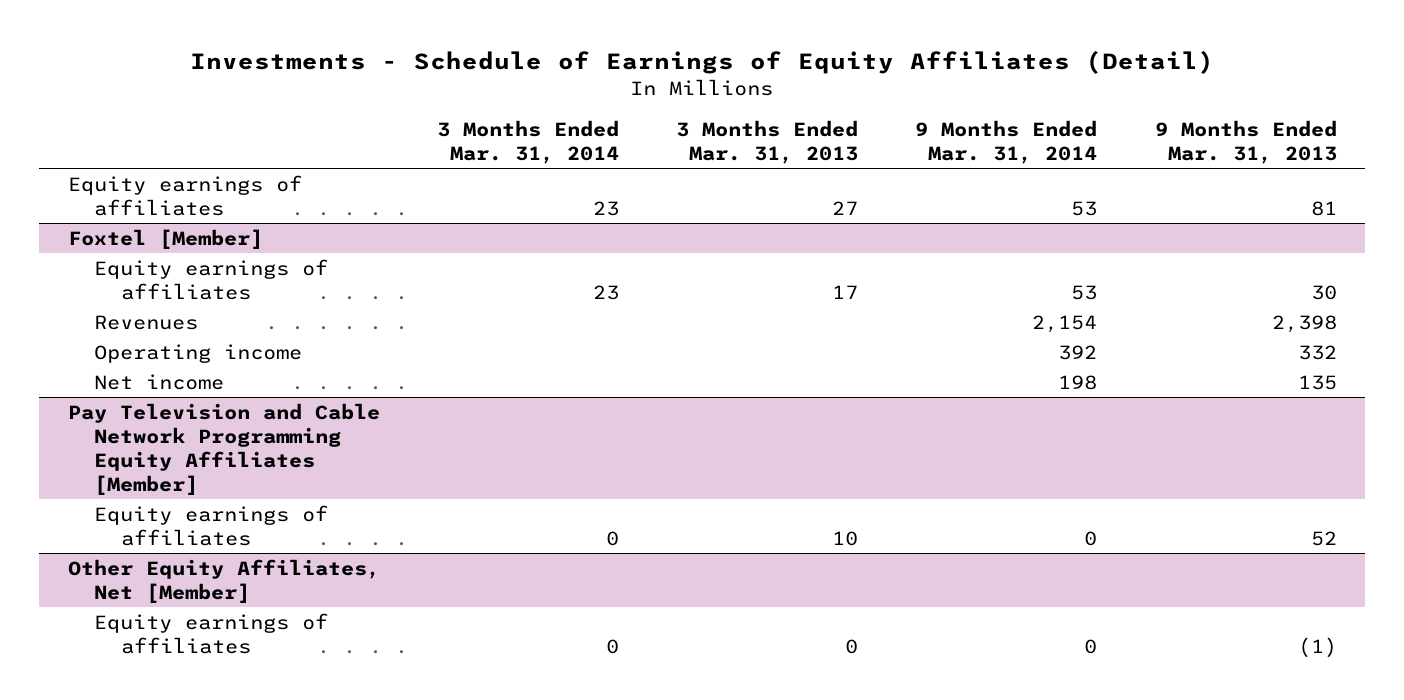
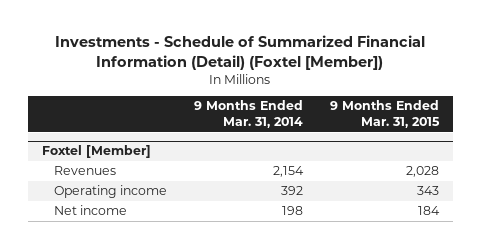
- Investments - Schedule of Earnings of Equity Affiliates (Detail)
+ Investments - Schedule of Summarized Financial Information (Detail) (Foxtel [Member])
- | 3 Months Ended Mar. 31, 2014 | 3 Months Ended Mar. 31, 2013 | 9 Months Ended Mar. 31, 2014 | 9 Months Ended Mar. 31, 2013
+ | 9 Months Ended Mar. 31, 2014 | 9 Months Ended Mar. 31, 2015
- Equity earnings of affiliates | 23 | 27 | 53 | 81
@ Foxtel [Member]
- Equity earnings of affiliates | 23 | 17 | 53 | 30
- Pay Television and Cable Network Programming Equity Affiliates [Member]
- Equity earnings of affiliates | 0 | 10 | 0 | 52
- Other Equity Affiliates, Net [Member]
- Equity earnings of affiliates | 0 | 0 | 0 | (1)

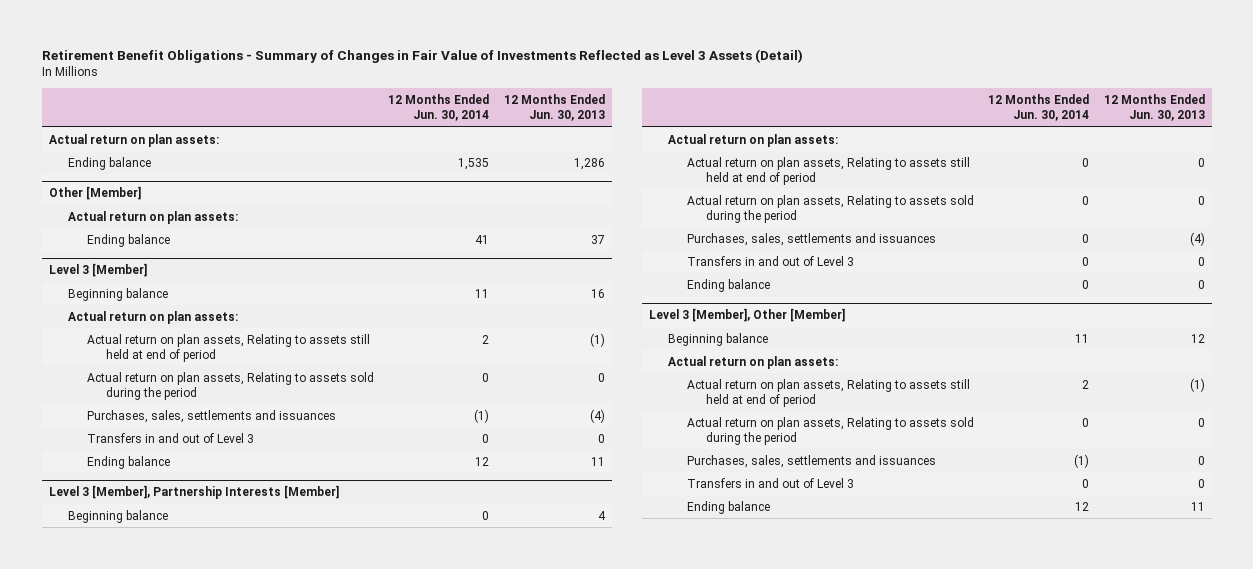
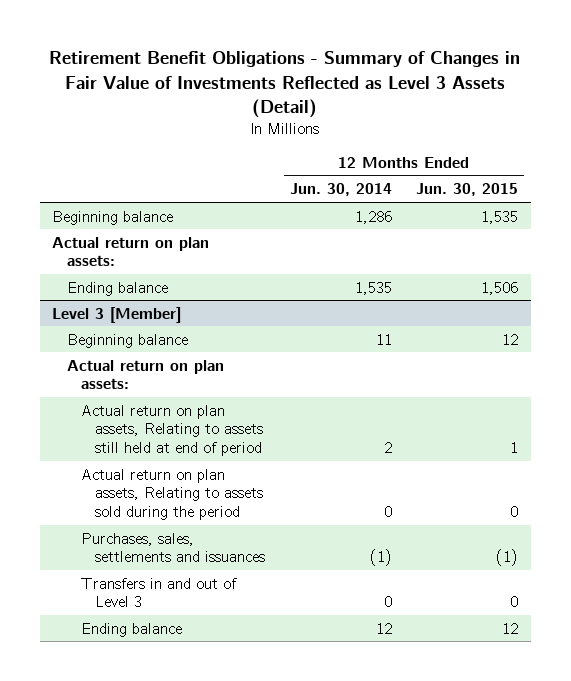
- | 12 Months Ended Jun. 30, 2014 | 12 Months Ended Jun. 30, 2013
+ | 12 Months Ended Jun. 30, 2014 | 12 Months Ended Jun. 30, 2015
+ Beginning balance | 1,286 | 1,535
- Other [Member]
- Actual return on plan assets:
- Ending balance | 41 | 37
- Level 3 [Member], Partnership Interests [Member]
- Beginning balance | 0 | 4
- Actual return on plan assets:
- Actual return on plan assets, Relating to assets still held at end of period | 0 | 0
- Actual return on plan assets, Relating to assets sold during the period | 0 | 0
- Purchases, sales, settlements and issuances | 0 | (4)
- Transfers in and out of Level 3 | 0 | 0
- Ending balance | 0 | 0
- Level 3 [Member], Other [Member]
- Beginning balance | 11 | 12
- Actual return on plan assets:
- Actual return on plan assets, Relating to assets still held at end of period | 2 | (1)
- Actual return on plan assets, Relating to assets sold during the period | 0 | 0
- Purchases, sales, settlements and issuances | (1) | 0
- Transfers in and out of Level 3 | 0 | 0
- Ending balance | 12 | 11

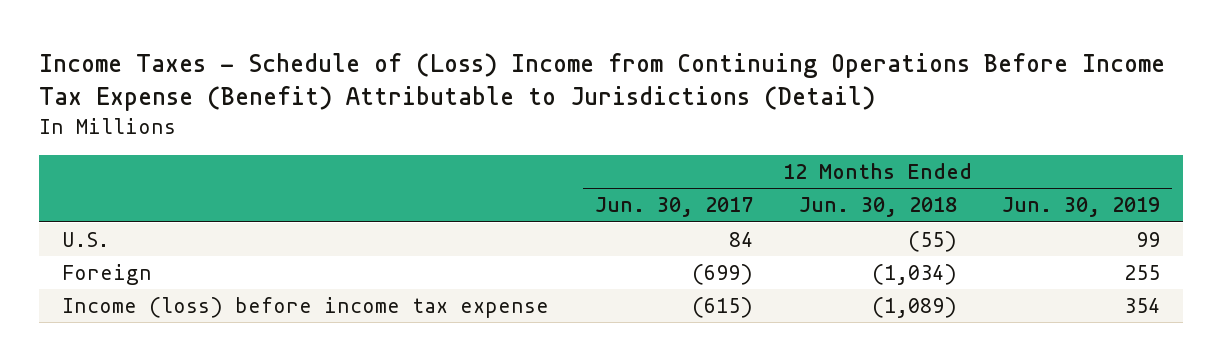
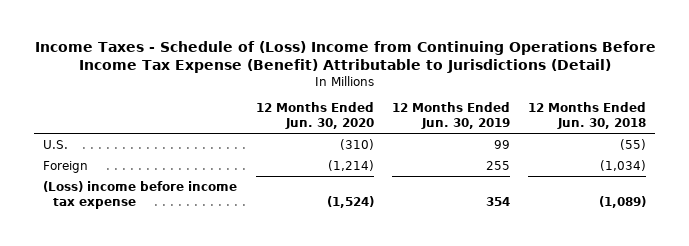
- | 12 Months Ended Jun. 30, 2017 | 12 Months Ended Jun. 30, 2018 | 12 Months Ended Jun. 30, 2019
+ | 12 Months Ended Jun. 30, 2020 | 12 Months Ended Jun. 30, 2019 | 12 Months Ended Jun. 30, 2018
- Income (loss) before income tax expense | (615) | (1,089) | 354
+ (Loss) income before income tax expense | (1,524) | 354 | (1,089)

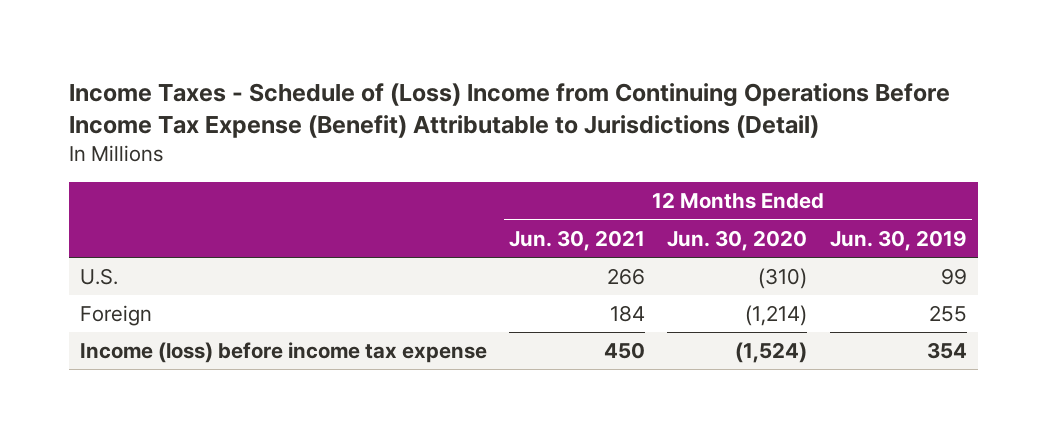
- | 12 Months Ended Jun. 30, 2020 | 12 Months Ended Jun. 30, 2019 | 12 Months Ended Jun. 30, 2018
+ | 12 Months Ended Jun. 30, 2021 | 12 Months Ended Jun. 30, 2020 | 12 Months Ended Jun. 30, 2019
- (Loss) income before income tax expense | (1,524) | 354 | (1,089)
+ Income (loss) before income tax expense | 450 | (1,524) | 354

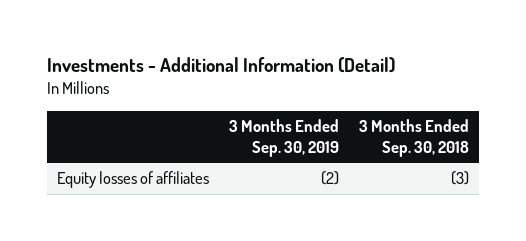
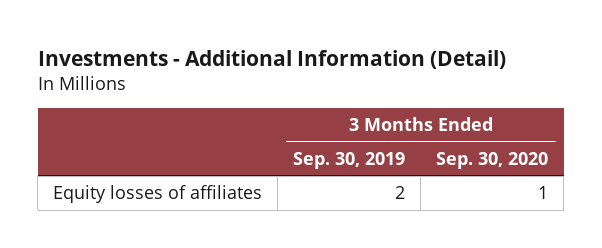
- | 3 Months Ended Sep. 30, 2019 | 3 Months Ended Sep. 30, 2018
+ | 3 Months Ended Sep. 30, 2019 | 3 Months Ended Sep. 30, 2020
- Equity losses of affiliates | (2) | (3)
+ Equity losses of affiliates | 2 | 1

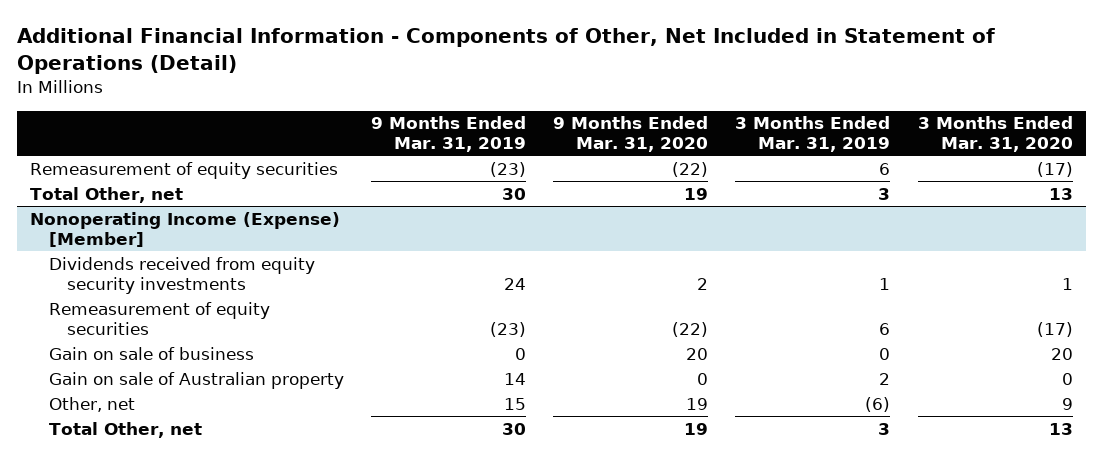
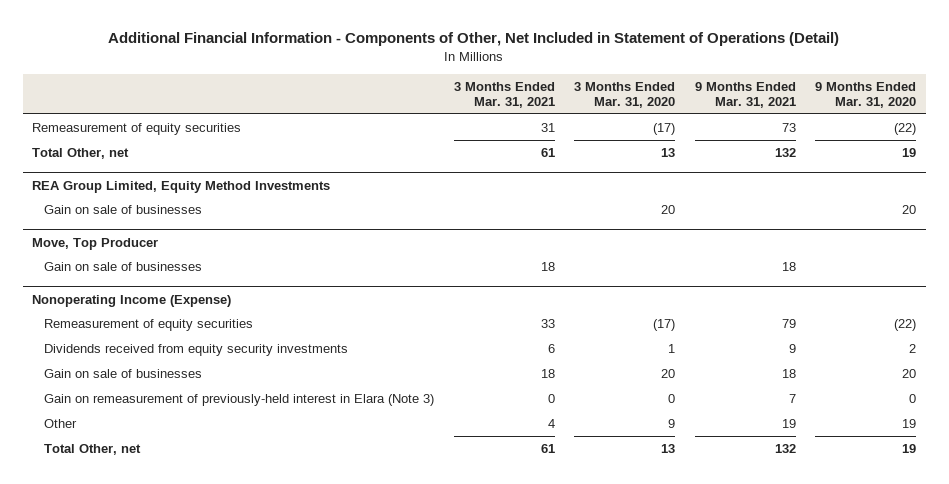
- | 9 Months Ended Mar. 31, 2019 | 9 Months Ended Mar. 31, 2020 | 3 Months Ended Mar. 31, 2019 | 3 Months Ended Mar. 31, 2020
+ | 3 Months Ended Mar. 31, 2021 | 3 Months Ended Mar. 31, 2020 | 9 Months Ended Mar. 31, 2021 | 9 Months Ended Mar. 31, 2020
- Nonoperating Income (Expense) [Member]
- Dividends received from equity security investments | 24 | 2 | 1 | 1
+ REA Group Limited, Equity Method Investments
+ Gain on sale of businesses | | 20 | | 20
+ Move, Top Producer
+ Gain on sale of businesses | 18 | | 18 |
+ Nonoperating Income (Expense)
- Gain on sale of business | 0 | 20 | 0 | 20
- Gain on sale of Australian property | 14 | 0 | 2 | 0
- Other, net | 15 | 19 | (6) | 9
+ Dividends received from equity security investments | 6 | 1 | 9 | 2
+ Gain on sale of businesses | 18 | 20 | 18 | 20
+ Gain on remeasurement of previously-held interest in Elara (Note 3) | 0 | 0 | 7 | 0
+ Other | 4 | 9 | 19 | 19

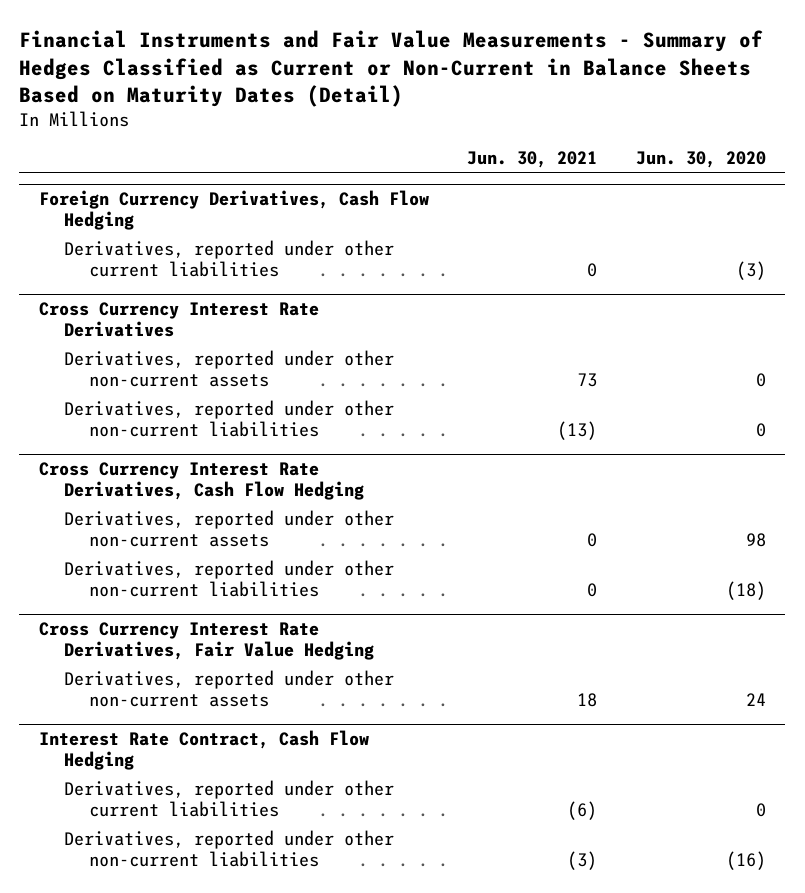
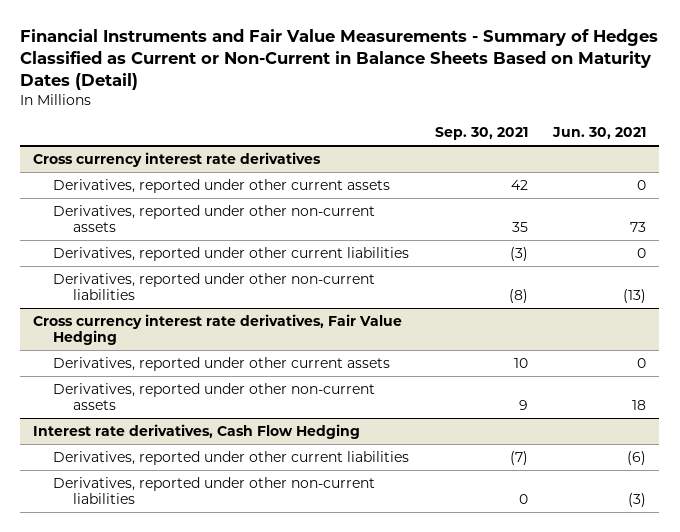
- | Jun. 30, 2021 | Jun. 30, 2020
+ | Sep. 30, 2021 | Jun. 30, 2021
- Foreign Currency Derivatives, Cash Flow Hedging
- Derivatives, reported under other current liabilities | 0 | (3)
- Cross Currency Interest Rate Derivatives
+ Cross currency interest rate derivatives
+ Derivatives, reported under other current assets | 42 | 0
+ Derivatives, reported under other current liabilities | (3) | 0
- Cross Currency Interest Rate Derivatives, Cash Flow Hedging
- Derivatives, reported under other non-current assets | 0 | 98
- Derivatives, reported under other non-current liabilities | 0 | (18)
- Cross Currency Interest Rate Derivatives, Fair Value Hedging
+ Cross currency interest rate derivatives, Fair Value Hedging
+ Derivatives, reported under other current assets | 10 | 0
- Interest Rate Contract, Cash Flow Hedging
+ Interest rate derivatives, Cash Flow Hedging

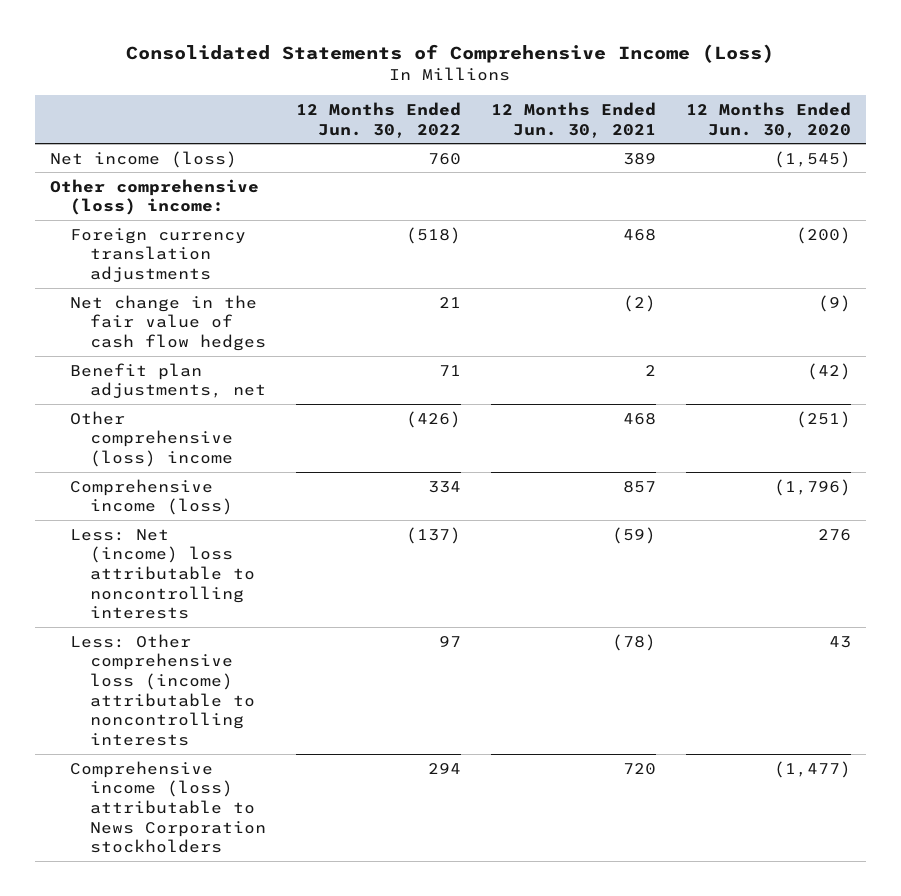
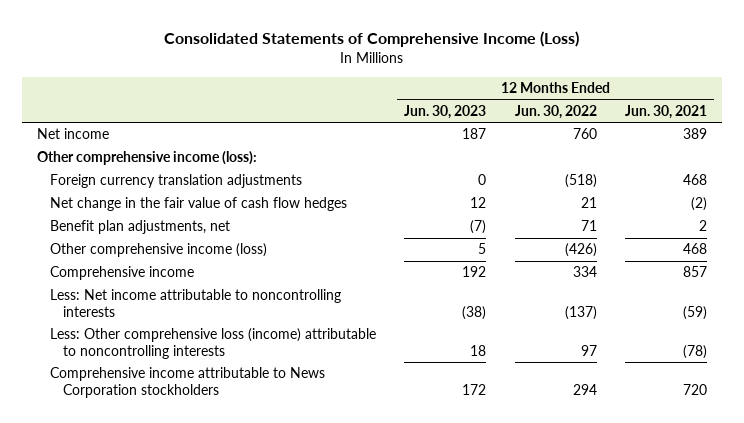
- | 12 Months Ended Jun. 30, 2022 | 12 Months Ended Jun. 30, 2021 | 12 Months Ended Jun. 30, 2020
+ | 12 Months Ended Jun. 30, 2023 | 12 Months Ended Jun. 30, 2022 | 12 Months Ended Jun. 30, 2021
- Net income (loss) | 760 | 389 | (1,545)
- Other comprehensive (loss) income:
+ Net income | 187 | 760 | 389
+ Other comprehensive income (loss):
- Other comprehensive (loss) income | (426) | 468 | (251)
- Comprehensive income (loss) | 334 | 857 | (1,796)
- Less: Net (income) loss attributable to noncontrolling interests | (137) | (59) | 276
+ Other comprehensive income (loss) | 5 | (426) | 468
+ Comprehensive income | 192 | 334 | 857
+ Less: Net income attributable to noncontrolling interests | (38) | (137) | (59)
- Comprehensive income (loss) attributable to News Corporation stockholders | 294 | 720 | (1,477)
+ Comprehensive income attributable to News Corporation stockholders | 172 | 294 | 720

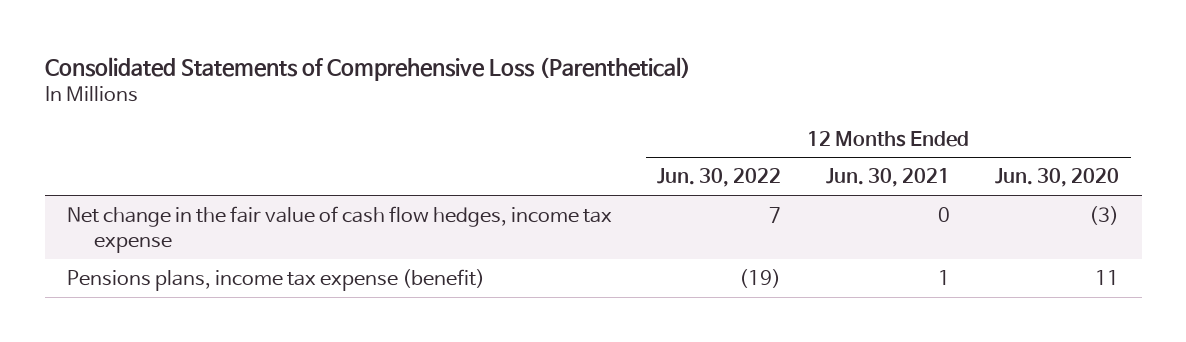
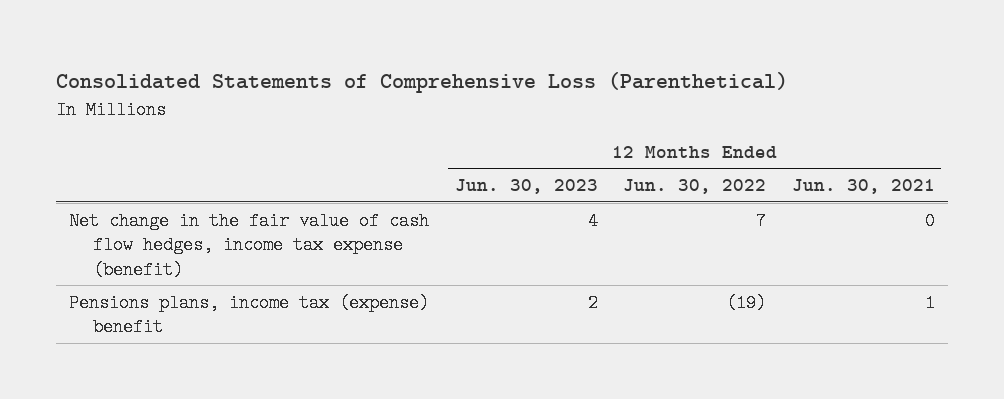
- | 12 Months Ended Jun. 30, 2022 | 12 Months Ended Jun. 30, 2021 | 12 Months Ended Jun. 30, 2020
+ | 12 Months Ended Jun. 30, 2023 | 12 Months Ended Jun. 30, 2022 | 12 Months Ended Jun. 30, 2021
- Net change in the fair value of cash flow hedges, income tax expense | 7 | 0 | (3)
- Pensions plans, income tax expense (benefit) | (19) | 1 | 11
+ Net change in the fair value of cash flow hedges, income tax expense (benefit) | 4 | 7 | 0
+ Pensions plans, income tax (expense) benefit | 2 | (19) | 1

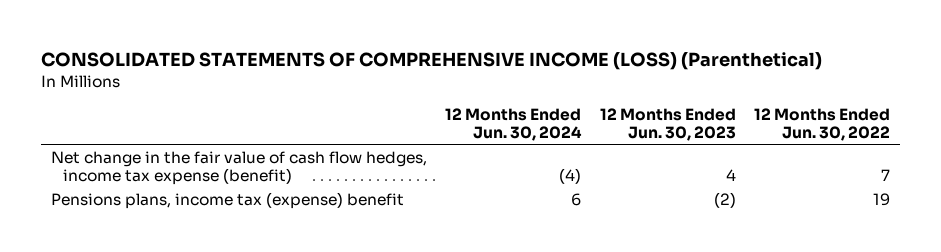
- Consolidated Statements of Comprehensive Loss (Parenthetical)
+ CONSOLIDATED STATEMENTS OF COMPREHENSIVE INCOME (LOSS) (Parenthetical)
- | 12 Months Ended Jun. 30, 2023 | 12 Months Ended Jun. 30, 2022 | 12 Months Ended Jun. 30, 2021
+ | 12 Months Ended Jun. 30, 2024 | 12 Months Ended Jun. 30, 2023 | 12 Months Ended Jun. 30, 2022
- Pensions plans, income tax (expense) benefit | 2 | (19) | 1
+ Pensions plans, income tax (expense) benefit | 6 | (2) | 19

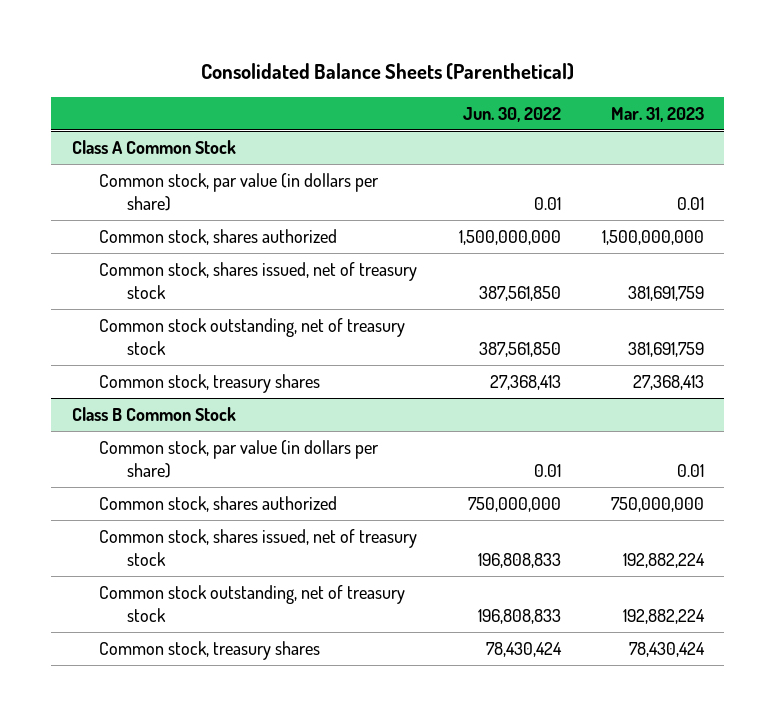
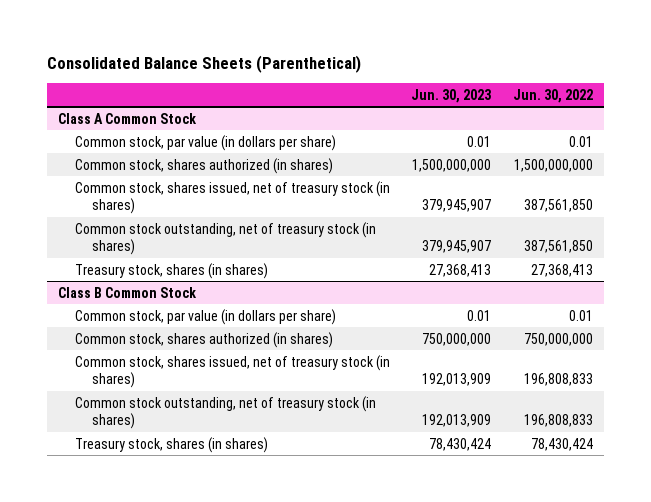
- | Jun. 30, 2022 | Mar. 31, 2023
+ | Jun. 30, 2023 | Jun. 30, 2022
@ Class A Common Stock
- Common stock, shares authorized | 1,500,000,000 | 1,500,000,000
- Common stock, shares issued, net of treasury stock | 387,561,850 | 381,691,759
- Common stock outstanding, net of treasury stock | 387,561,850 | 381,691,759
- Common stock, treasury shares | 27,368,413 | 27,368,413
+ Common stock, shares authorized (in shares) | 1,500,000,000 | 1,500,000,000
+ Common stock, shares issued, net of treasury stock (in shares) | 379,945,907 | 387,561,850
+ Common stock outstanding, net of treasury stock (in shares) | 379,945,907 | 387,561,850
+ Treasury stock, shares (in shares) | 27,368,413 | 27,368,413
@ Class B Common Stock
- Common stock, shares authorized | 750,000,000 | 750,000,000
- Common stock, shares issued, net of treasury stock | 196,808,833 | 192,882,224
- Common stock outstanding, net of treasury stock | 196,808,833 | 192,882,224
- Common stock, treasury shares | 78,430,424 | 78,430,424
+ Common stock, shares authorized (in shares) | 750,000,000 | 750,000,000
+ Common stock, shares issued, net of treasury stock (in shares) | 192,013,909 | 196,808,833
+ Common stock outstanding, net of treasury stock (in shares) | 192,013,909 | 196,808,833
+ Treasury stock, shares (in shares) | 78,430,424 | 78,430,424

